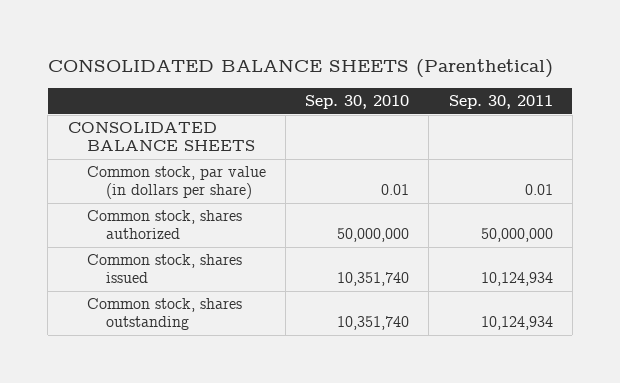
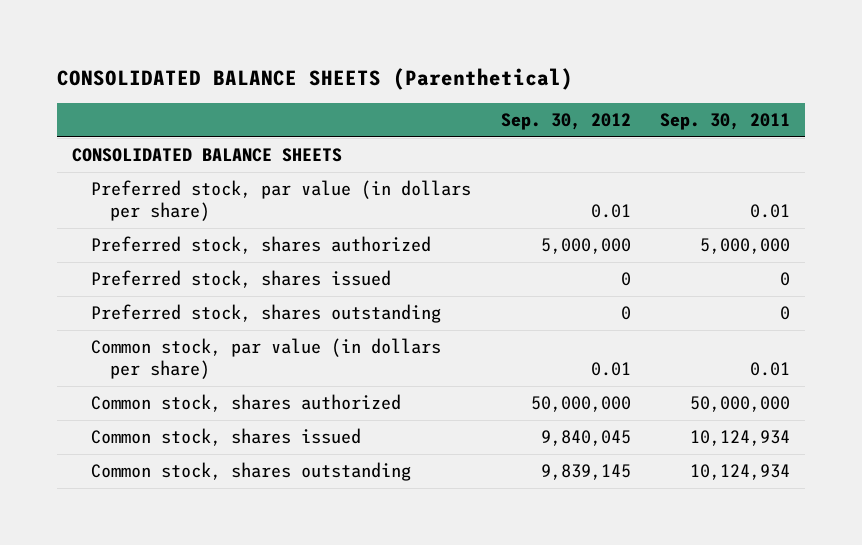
- | Sep. 30, 2010 | Sep. 30, 2011
+ | Sep. 30, 2012 | Sep. 30, 2011
+ Preferred stock, par value (in dollars per share) | 0.01 | 0.01
+ Preferred stock, shares authorized | 5,000,000 | 5,000,000
+ Preferred stock, shares issued | 0 | 0
+ Preferred stock, shares outstanding | 0 | 0

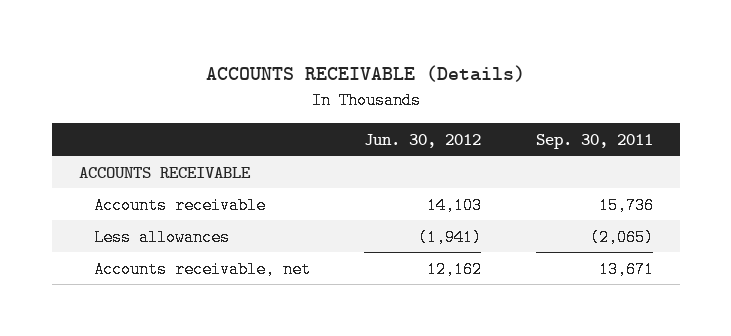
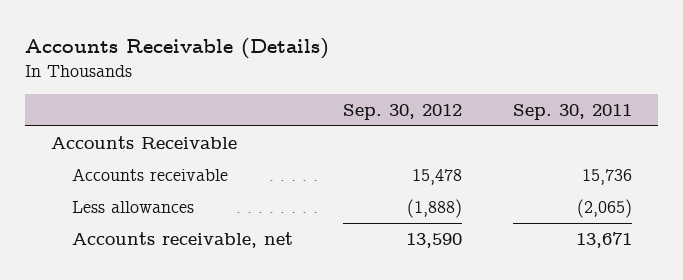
- ACCOUNTS RECEIVABLE (Details)
+ Accounts Receivable (Details)
- | Jun. 30, 2012 | Sep. 30, 2011
+ | Sep. 30, 2012 | Sep. 30, 2011
- ACCOUNTS RECEIVABLE
+ Accounts Receivable

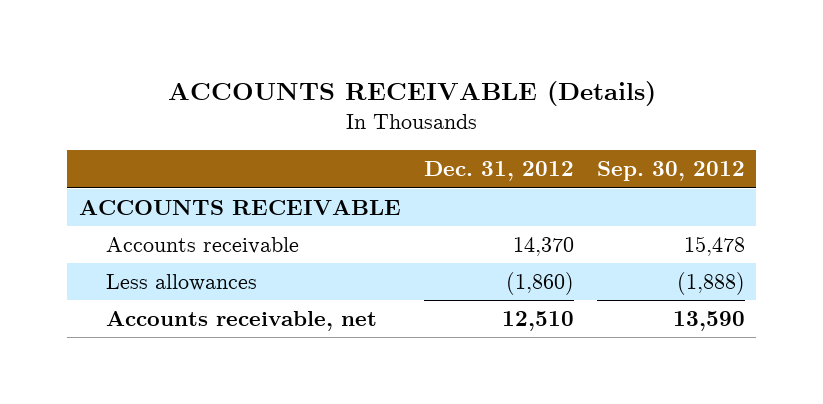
- Accounts Receivable (Details)
+ ACCOUNTS RECEIVABLE (Details)
- | Sep. 30, 2012 | Sep. 30, 2011
+ | Dec. 31, 2012 | Sep. 30, 2012
- Accounts Receivable
+ ACCOUNTS RECEIVABLE

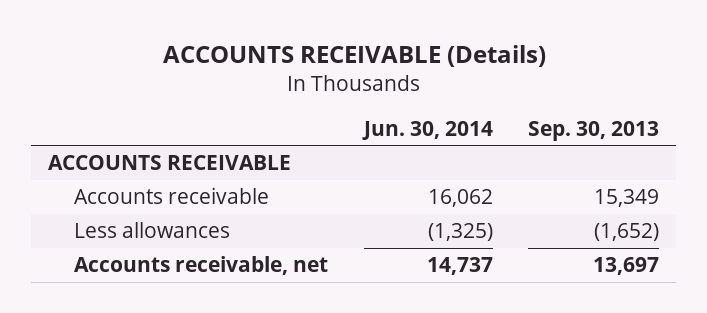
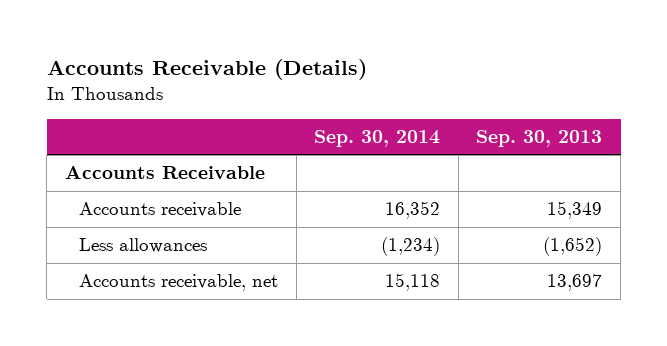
- ACCOUNTS RECEIVABLE (Details)
+ Accounts Receivable (Details)
- | Jun. 30, 2014 | Sep. 30, 2013
+ | Sep. 30, 2014 | Sep. 30, 2013
- ACCOUNTS RECEIVABLE
+ Accounts Receivable

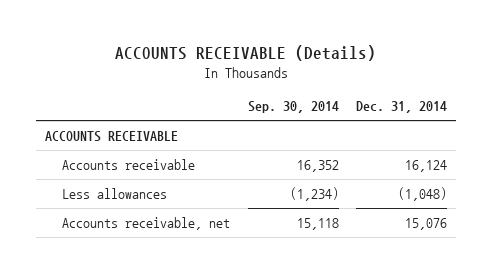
- Accounts Receivable (Details)
+ ACCOUNTS RECEIVABLE (Details)
- | Sep. 30, 2014 | Sep. 30, 2013
+ | Sep. 30, 2014 | Dec. 31, 2014
- Accounts Receivable
+ ACCOUNTS RECEIVABLE

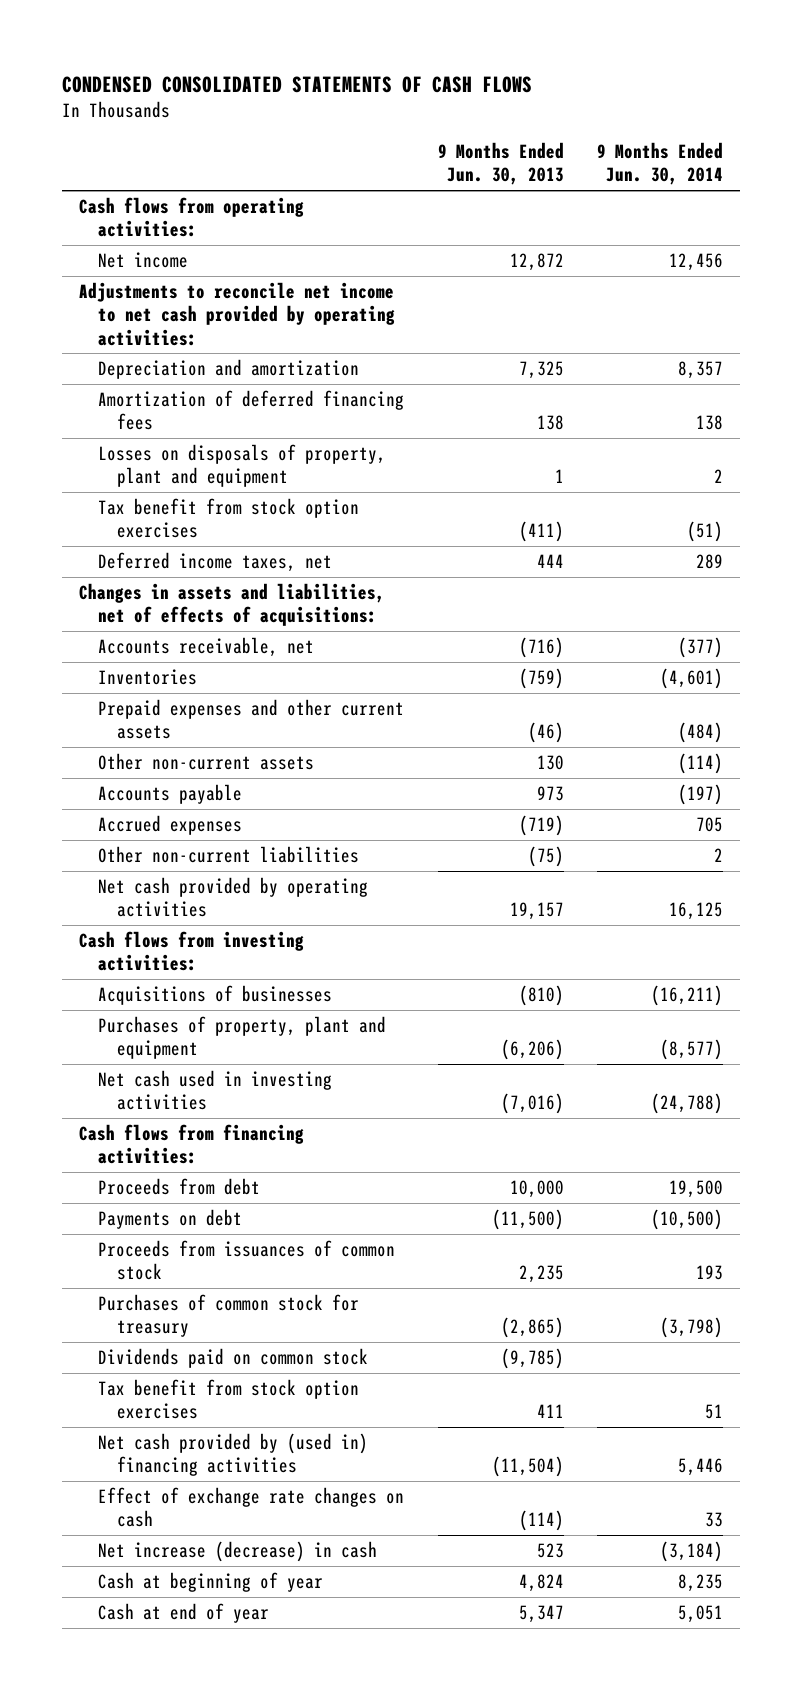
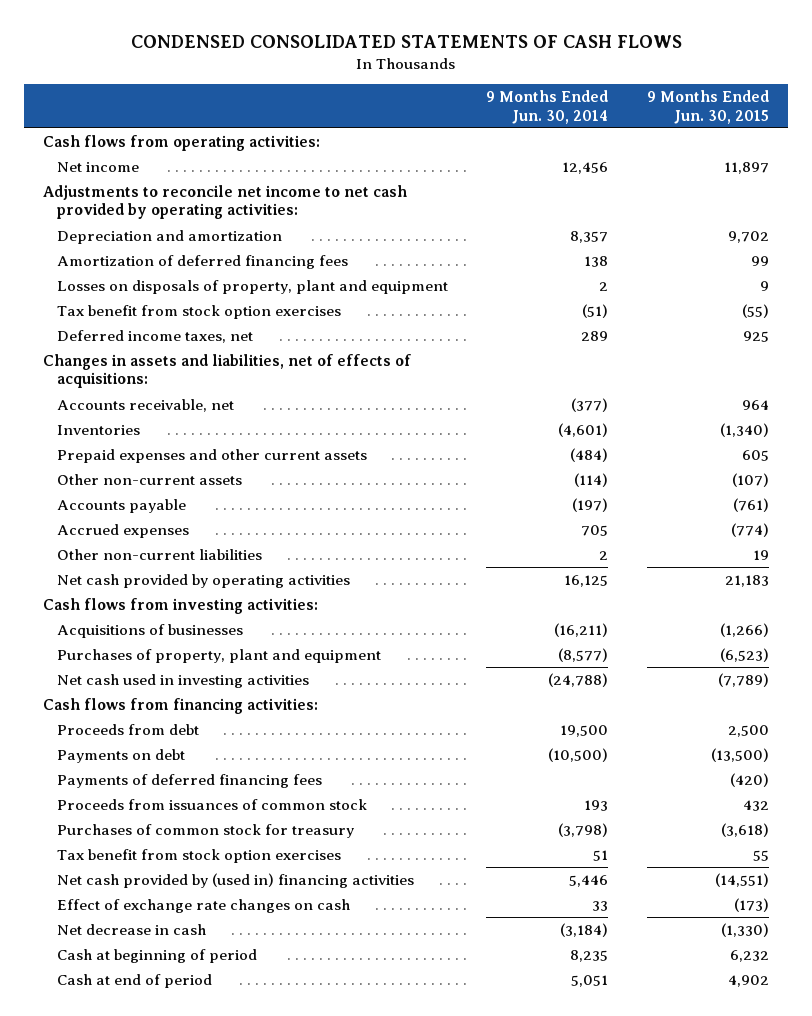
- | 9 Months Ended Jun. 30, 2013 | 9 Months Ended Jun. 30, 2014
+ | 9 Months Ended Jun. 30, 2014 | 9 Months Ended Jun. 30, 2015
+ Payments of deferred financing fees | | (420)
- Dividends paid on common stock | (9,785) |
- Net increase (decrease) in cash | 523 | (3,184)
- Cash at beginning of year | 4,824 | 8,235
- Cash at end of year | 5,347 | 5,051
+ Net decrease in cash | (3,184) | (1,330)
+ Cash at beginning of period | 8,235 | 6,232
+ Cash at end of period | 5,051 | 4,902

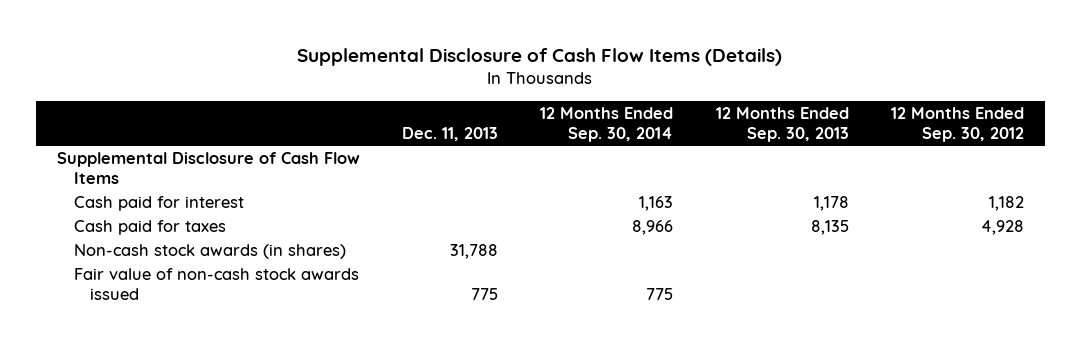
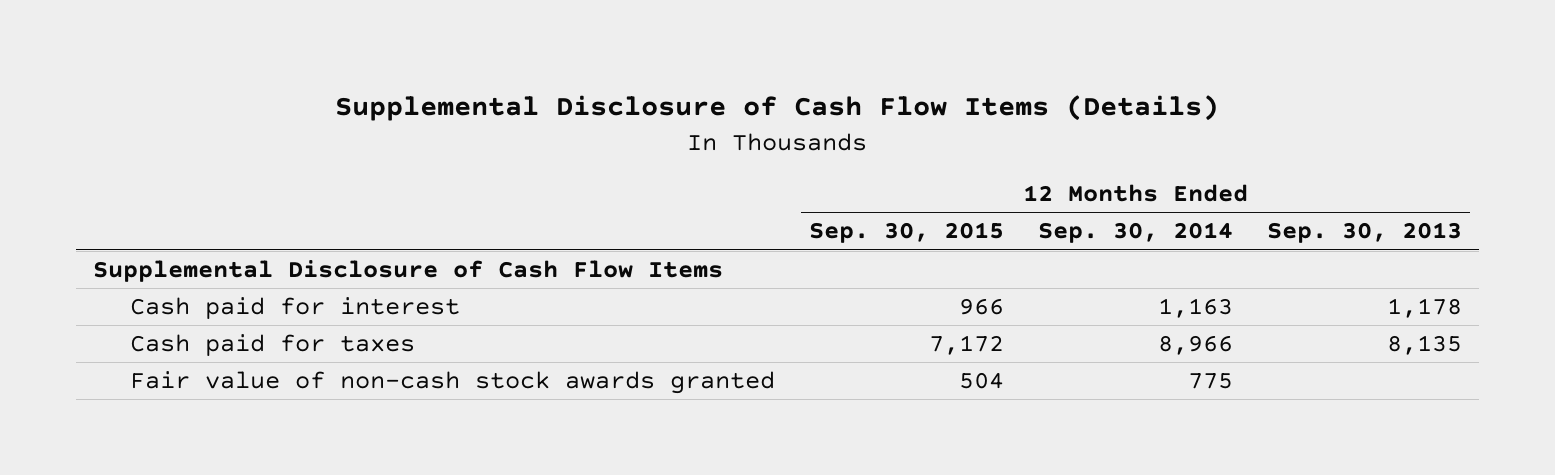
- | Dec. 11, 2013 | 12 Months Ended Sep. 30, 2014 | 12 Months Ended Sep. 30, 2013 | 12 Months Ended Sep. 30, 2012
+ | 12 Months Ended Sep. 30, 2015 | 12 Months Ended Sep. 30, 2014 | 12 Months Ended Sep. 30, 2013
- Non-cash stock awards (in shares) | 31,788 | | |
- Fair value of non-cash stock awards issued | 775 | 775 | |
+ Fair value of non-cash stock awards granted | 504 | 775 |

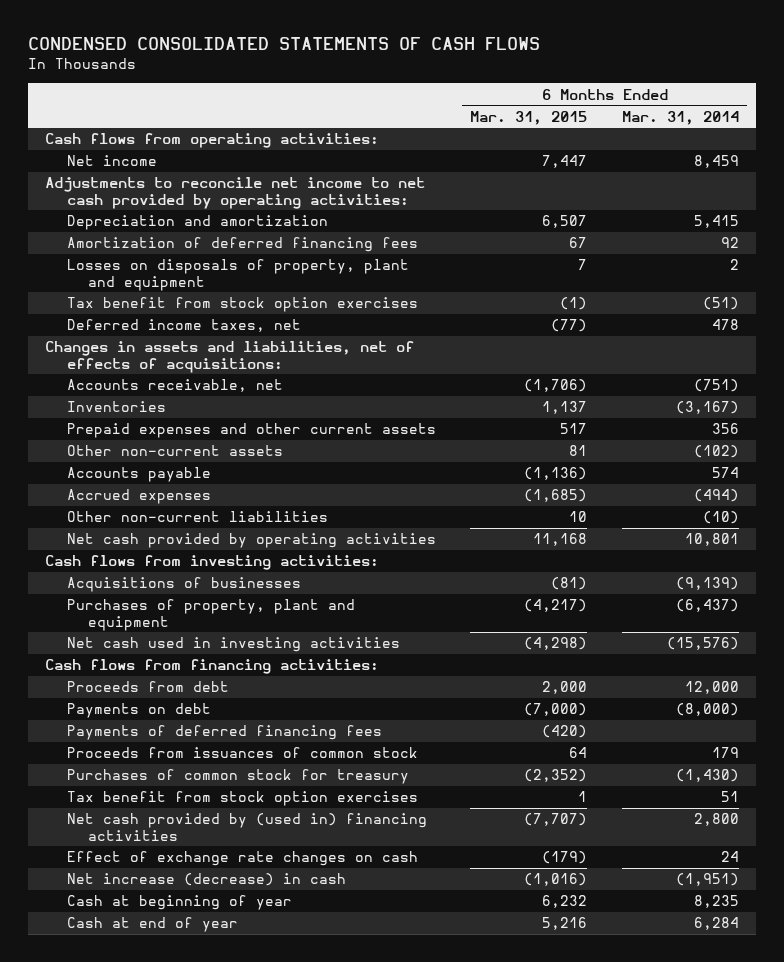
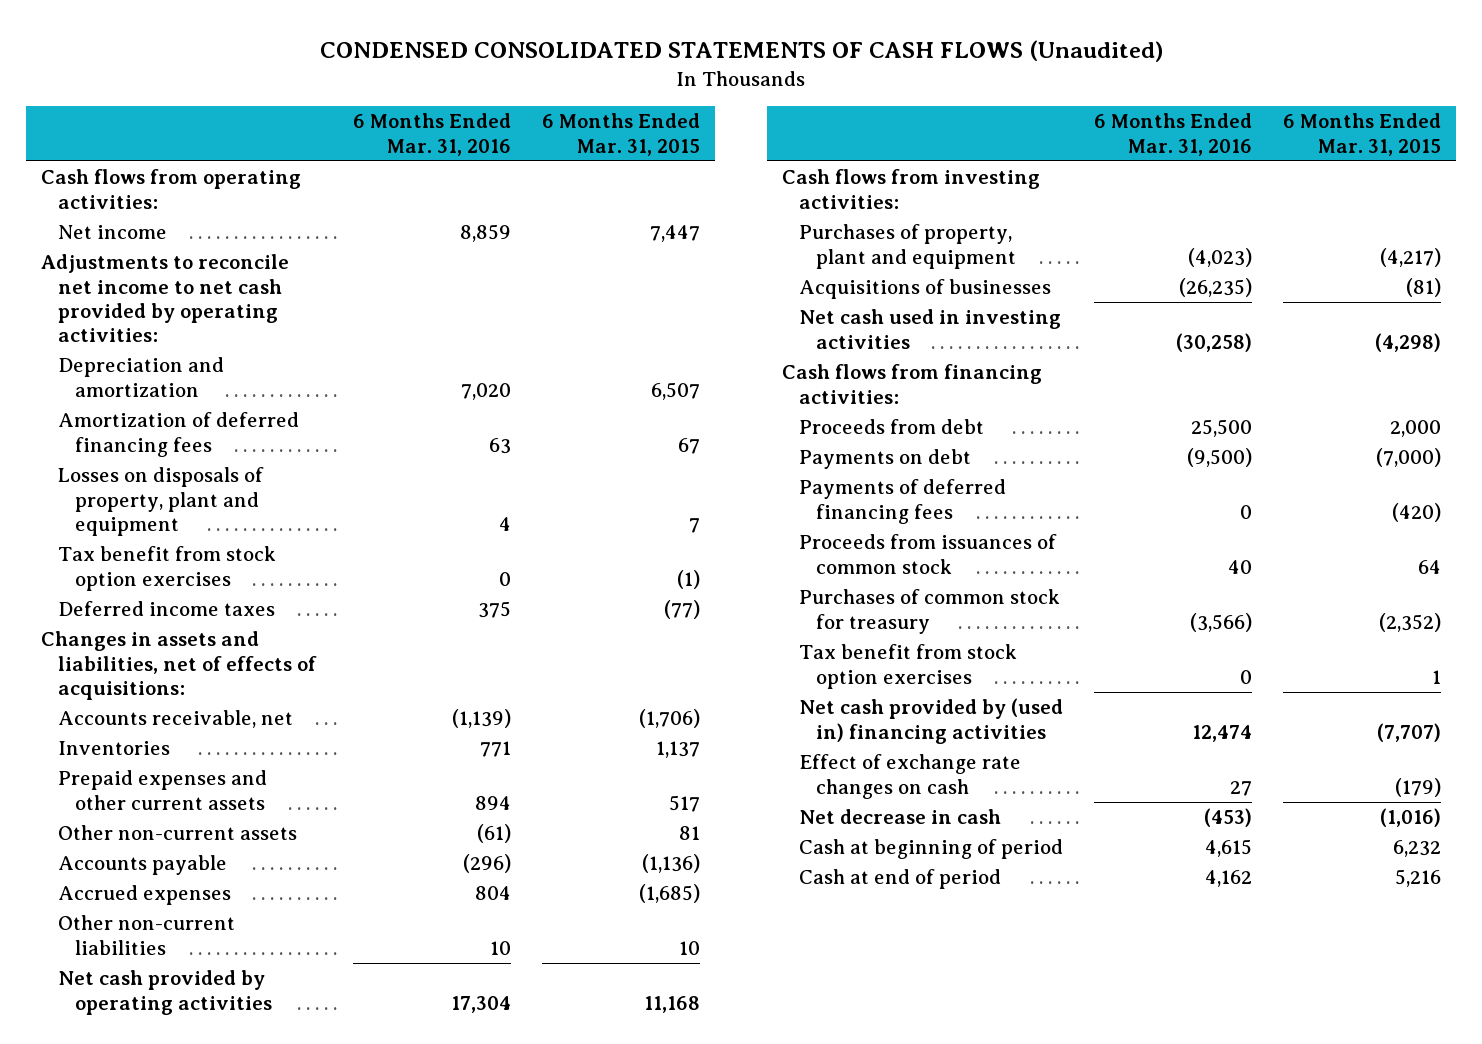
- CONDENSED CONSOLIDATED STATEMENTS OF CASH FLOWS
+ CONDENSED CONSOLIDATED STATEMENTS OF CASH FLOWS (Unaudited)
- | 6 Months Ended Mar. 31, 2015 | 6 Months Ended Mar. 31, 2014
+ | 6 Months Ended Mar. 31, 2016 | 6 Months Ended Mar. 31, 2015
- Deferred income taxes, net | (77) | 478
+ Deferred income taxes | 375 | (77)
moved down: Acquisitions of businesses | (26,235) | (81)
- Net increase (decrease) in cash | (1,016) | (1,951)
- Cash at beginning of year | 6,232 | 8,235
- Cash at end of year | 5,216 | 6,284
+ Net decrease in cash | (453) | (1,016)
+ Cash at beginning of period | 4,615 | 6,232
+ Cash at end of period | 4,162 | 5,216

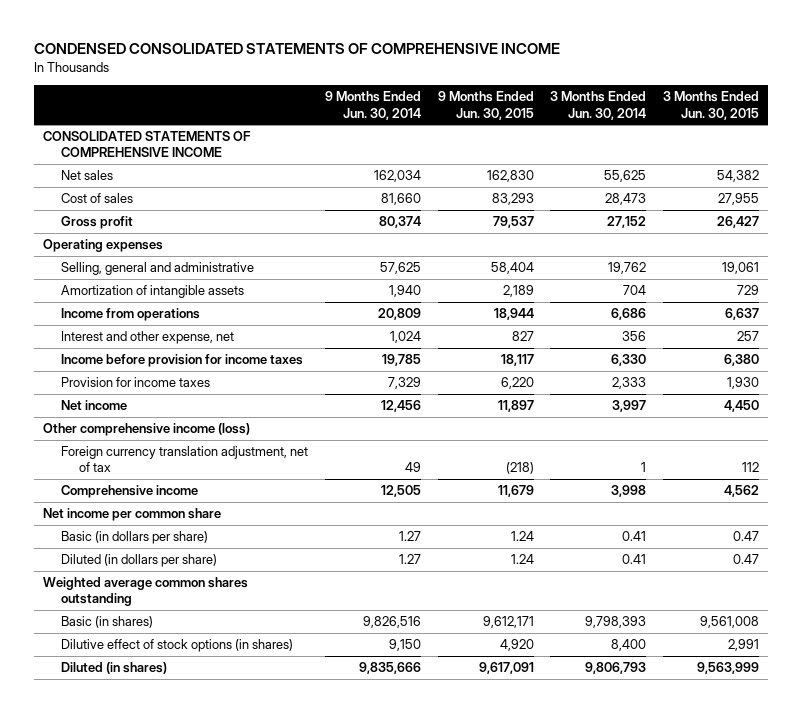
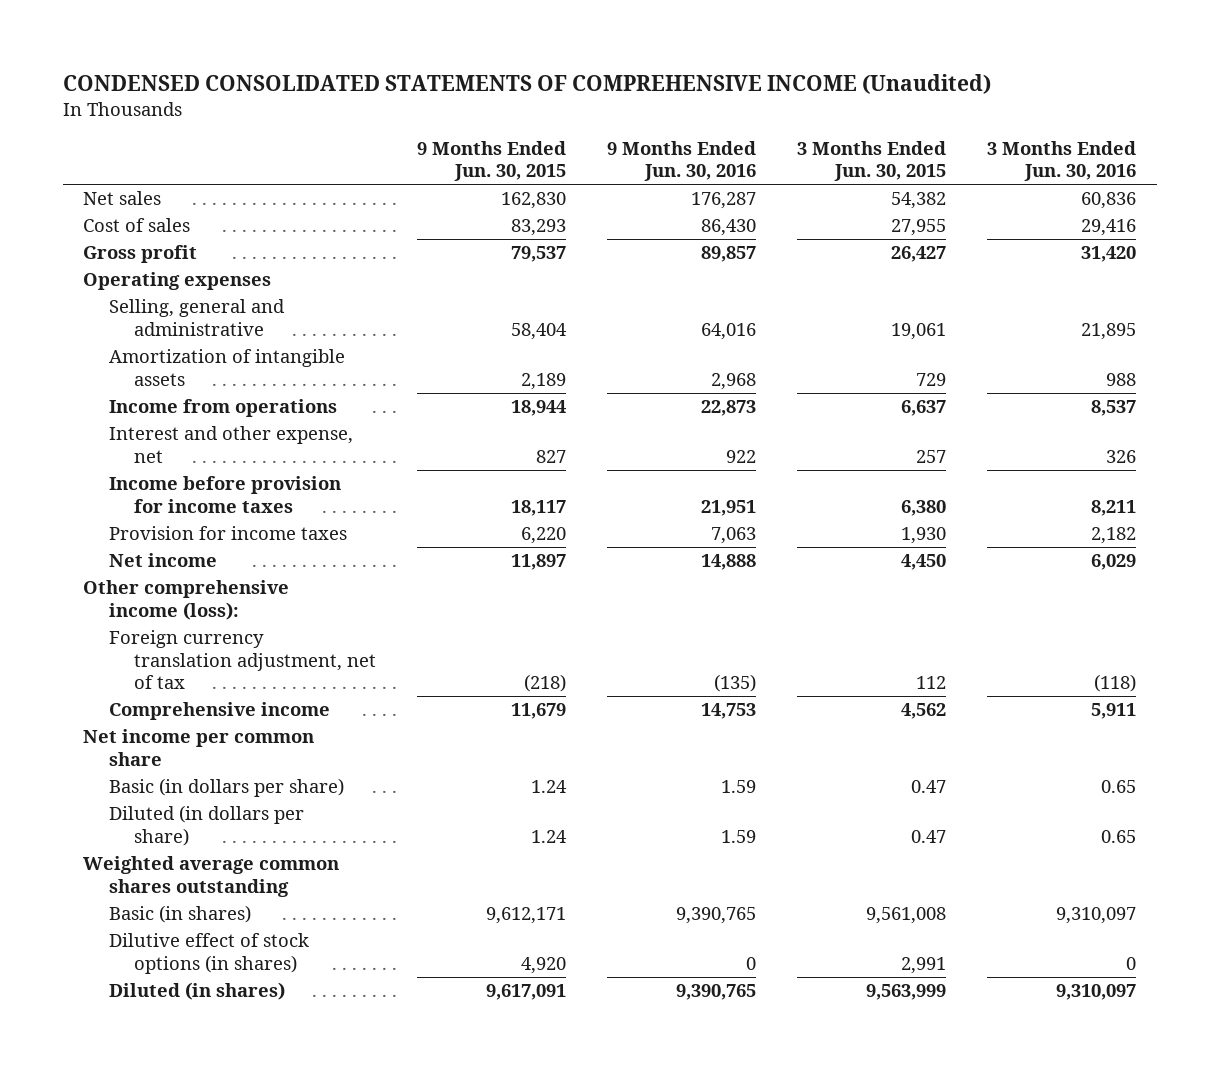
- CONDENSED CONSOLIDATED STATEMENTS OF COMPREHENSIVE INCOME
+ CONDENSED CONSOLIDATED STATEMENTS OF COMPREHENSIVE INCOME (Unaudited)
- | 9 Months Ended Jun. 30, 2014 | 9 Months Ended Jun. 30, 2015 | 3 Months Ended Jun. 30, 2014 | 3 Months Ended Jun. 30, 2015
+ | 9 Months Ended Jun. 30, 2015 | 9 Months Ended Jun. 30, 2016 | 3 Months Ended Jun. 30, 2015 | 3 Months Ended Jun. 30, 2016
- CONSOLIDATED STATEMENTS OF COMPREHENSIVE INCOME
- Other comprehensive income (loss)
+ Other comprehensive income (loss):

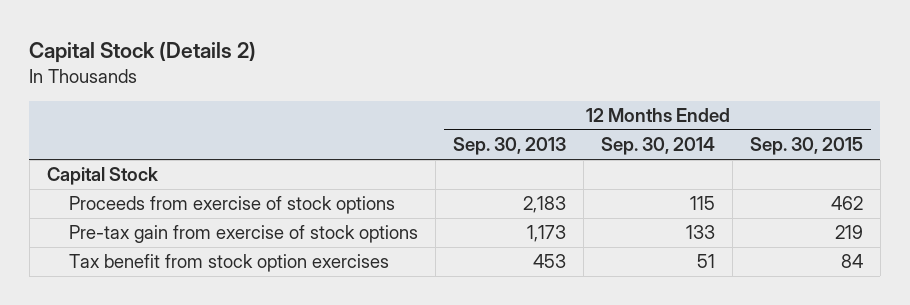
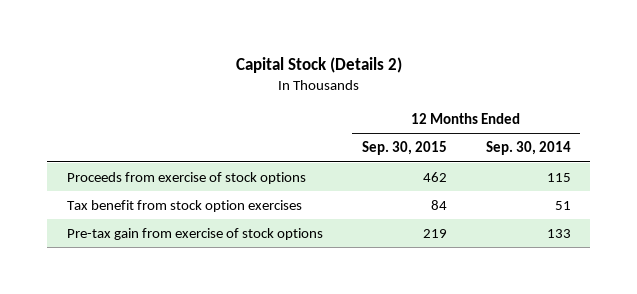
- | 12 Months Ended Sep. 30, 2013 | 12 Months Ended Sep. 30, 2014 | 12 Months Ended Sep. 30, 2015
+ | 12 Months Ended Sep. 30, 2015 | 12 Months Ended Sep. 30, 2014
- Capital Stock
moved down: Pre-tax gain from exercise of stock options | 219 | 133

